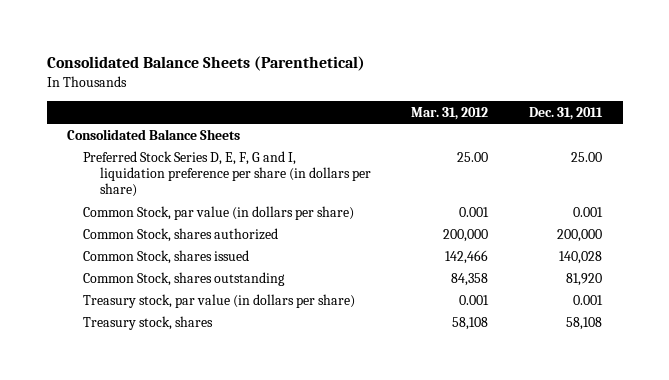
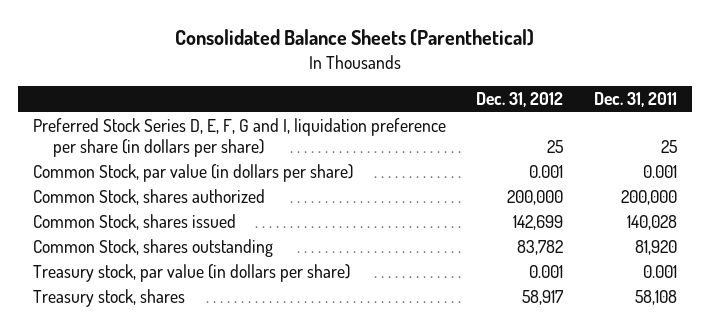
- | Mar. 31, 2012 | Dec. 31, 2011
+ | Dec. 31, 2012 | Dec. 31, 2011
- Consolidated Balance Sheets
- Preferred Stock Series D, E, F, G and I, liquidation preference per share (in dollars per share) | 25.00 | 25.00
+ Preferred Stock Series D, E, F, G and I, liquidation preference per share (in dollars per share) | 25 | 25

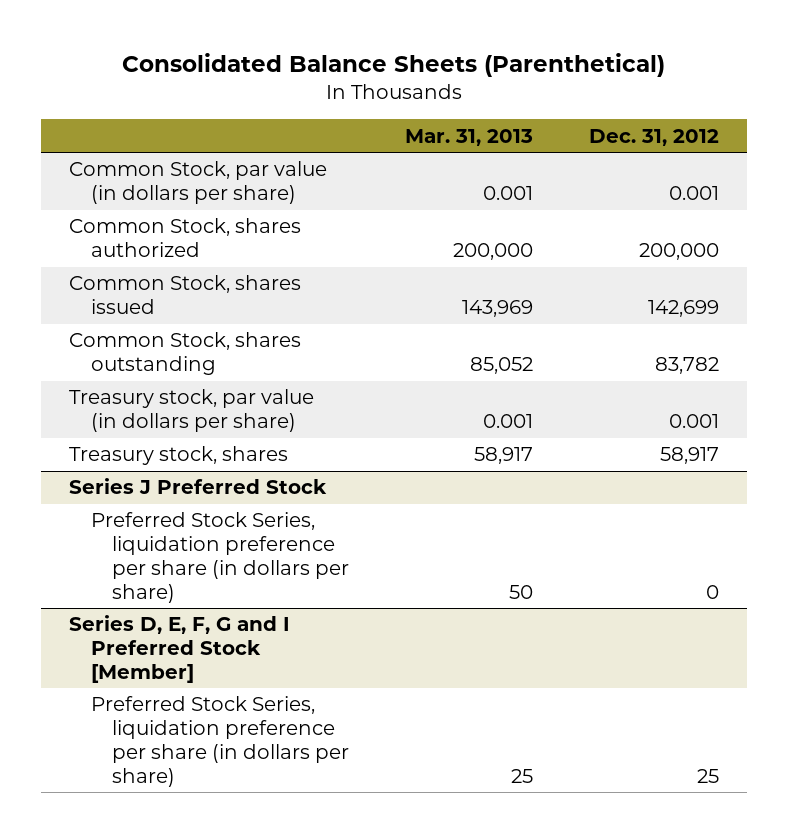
- | Dec. 31, 2012 | Dec. 31, 2011
+ | Mar. 31, 2013 | Dec. 31, 2012
- Preferred Stock Series D, E, F, G and I, liquidation preference per share (in dollars per share) | 25 | 25
+ Series J Preferred Stock
+ Preferred Stock Series, liquidation preference per share (in dollars per share) | 50 | 0
+ Series D, E, F, G and I Preferred Stock [Member]
+ Preferred Stock Series, liquidation preference per share (in dollars per share) | 25 | 25

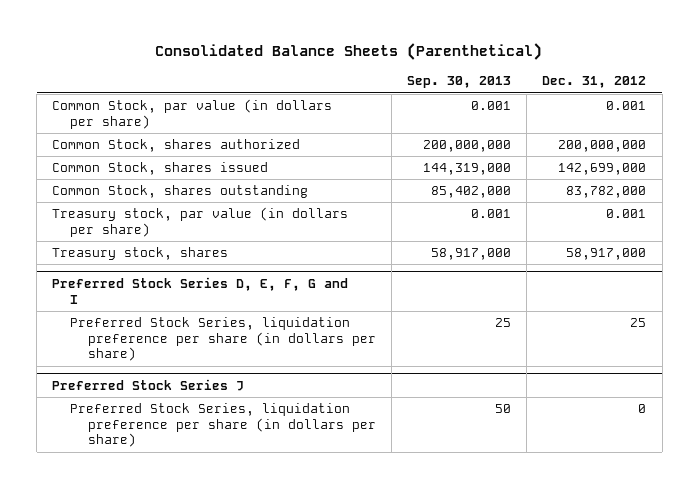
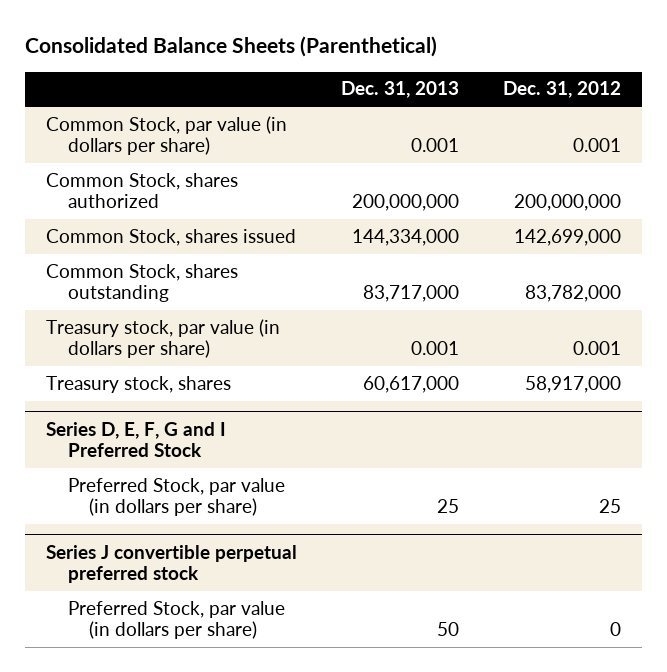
- | Sep. 30, 2013 | Dec. 31, 2012
+ | Dec. 31, 2013 | Dec. 31, 2012
- Preferred Stock Series D, E, F, G and I
- Preferred Stock Series, liquidation preference per share (in dollars per share) | 25 | 25
- Preferred Stock Series J
- Preferred Stock Series, liquidation preference per share (in dollars per share) | 50 | 0
+ Series D, E, F, G and I Preferred Stock
+ Preferred Stock, par value (in dollars per share) | 25 | 25
+ Series J convertible perpetual preferred stock
+ Preferred Stock, par value (in dollars per share) | 50 | 0

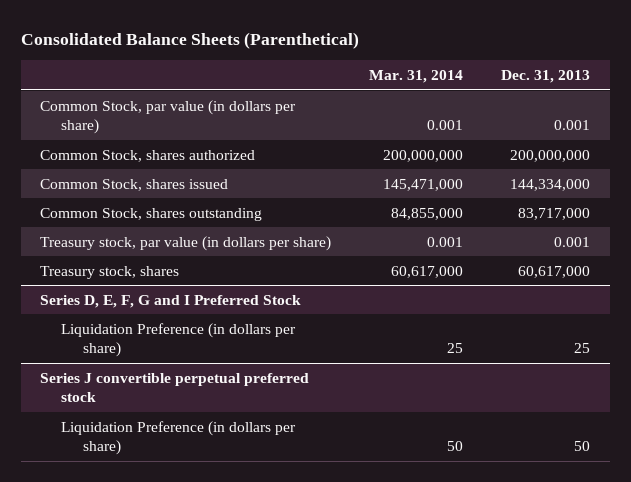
- | Dec. 31, 2013 | Dec. 31, 2012
+ | Mar. 31, 2014 | Dec. 31, 2013
@ Series D, E, F, G and I Preferred Stock
- Preferred Stock, par value (in dollars per share) | 25 | 25
+ Liquidation Preference (in dollars per share) | 25 | 25
@ Series J convertible perpetual preferred stock
- Preferred Stock, par value (in dollars per share) | 50 | 0
+ Liquidation Preference (in dollars per share) | 50 | 50

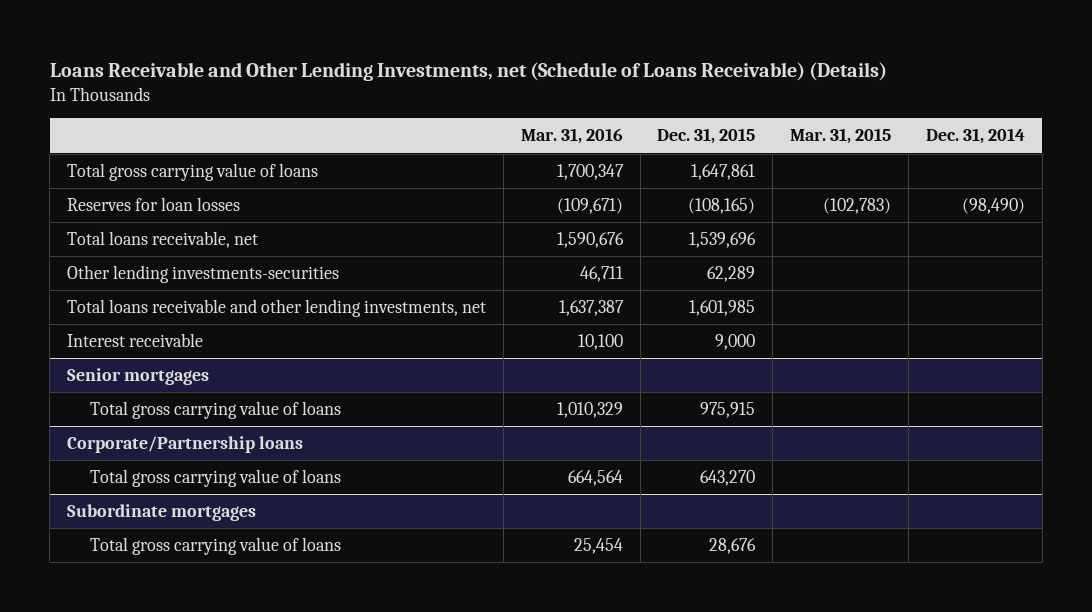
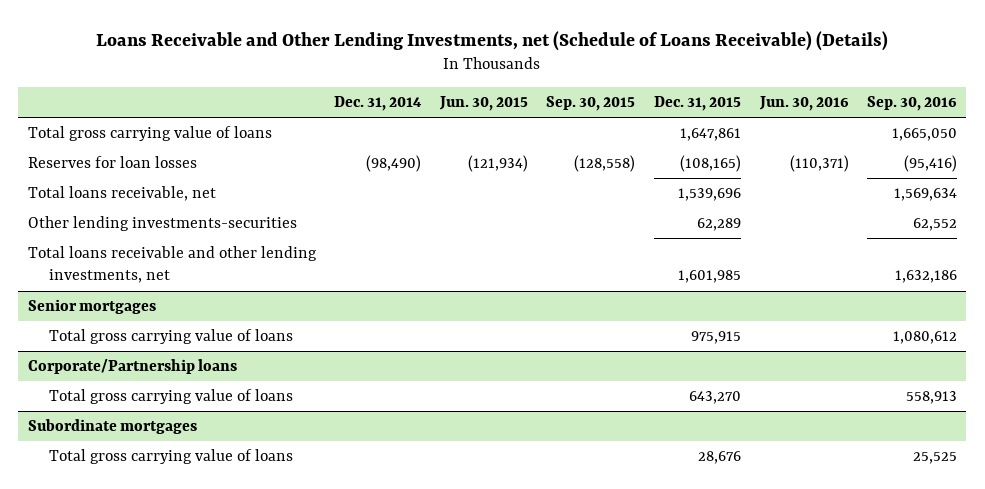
- | Mar. 31, 2016 | Dec. 31, 2015 | Mar. 31, 2015 | Dec. 31, 2014
+ | Dec. 31, 2014 | Jun. 30, 2015 | Sep. 30, 2015 | Dec. 31, 2015 | Jun. 30, 2016 | Sep. 30, 2016
- Interest receivable | 10,100 | 9,000 | |

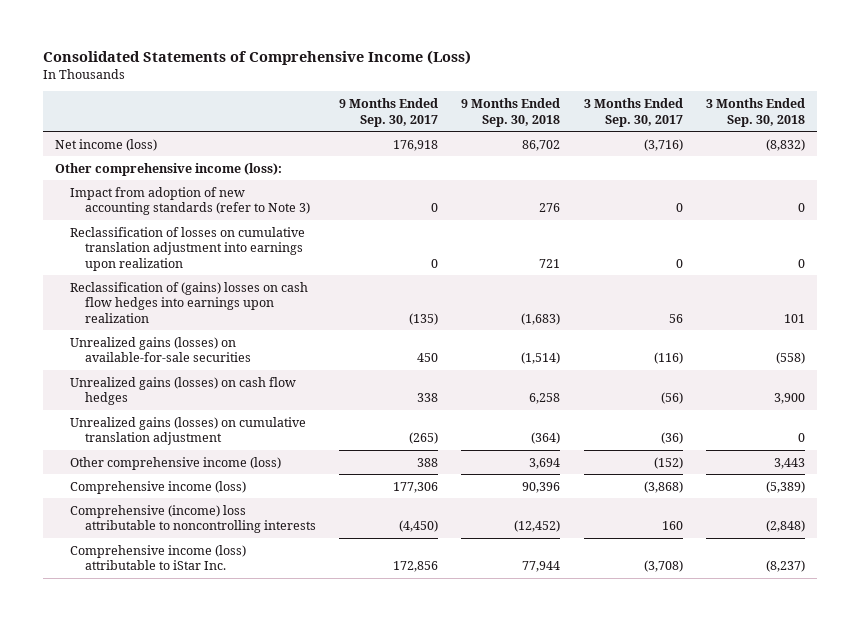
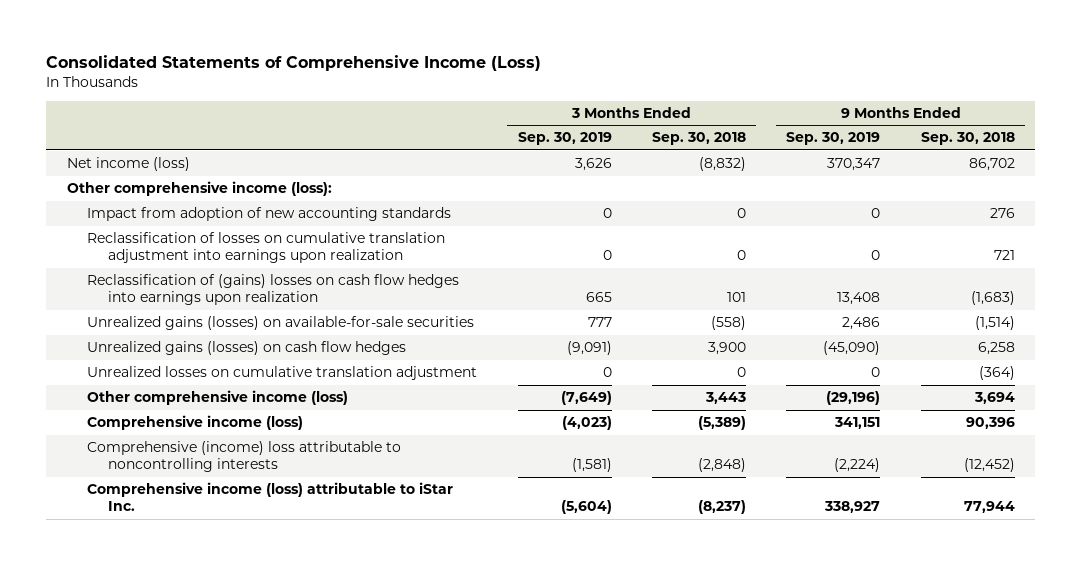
- | 9 Months Ended Sep. 30, 2017 | 9 Months Ended Sep. 30, 2018 | 3 Months Ended Sep. 30, 2017 | 3 Months Ended Sep. 30, 2018
+ | 3 Months Ended Sep. 30, 2019 | 3 Months Ended Sep. 30, 2018 | 9 Months Ended Sep. 30, 2019 | 9 Months Ended Sep. 30, 2018
- Impact from adoption of new accounting standards (refer to Note 3) | 0 | 276 | 0 | 0
+ Impact from adoption of new accounting standards | 0 | 0 | 0 | 276
- Unrealized gains (losses) on cumulative translation adjustment | (265) | (364) | (36) | 0
+ Unrealized losses on cumulative translation adjustment | 0 | 0 | 0 | (364)

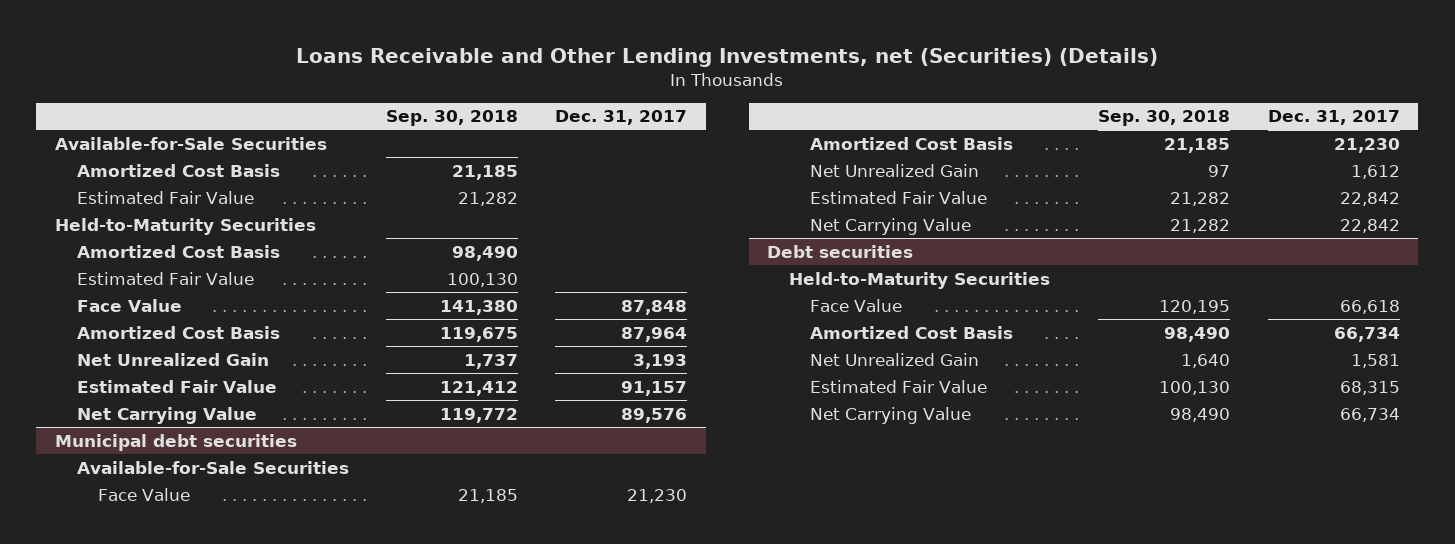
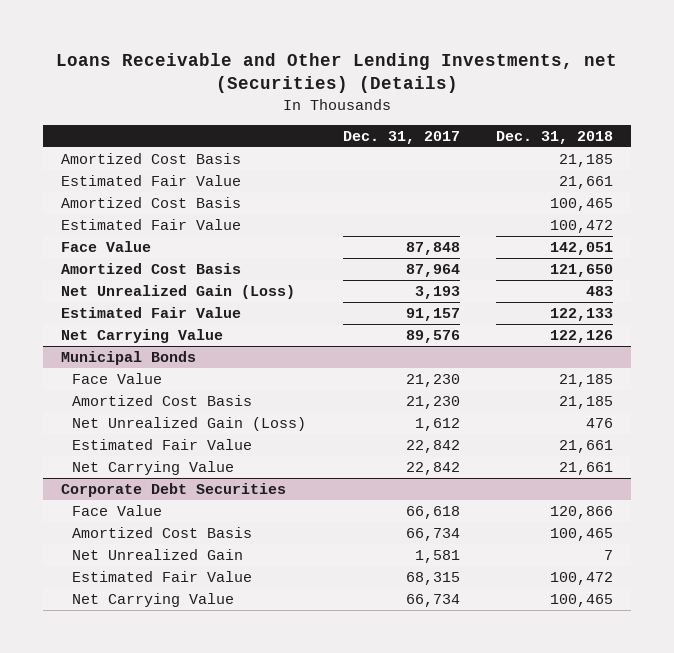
- | Sep. 30, 2018 | Dec. 31, 2017
+ | Dec. 31, 2017 | Dec. 31, 2018
- Available-for-Sale Securities
- Held-to-Maturity Securities
- Net Unrealized Gain | 1,737 | 3,193
+ Net Unrealized Gain (Loss) | 3,193 | 483
- Municipal debt securities
- Available-for-Sale Securities
+ Municipal Bonds
- Net Unrealized Gain | 97 | 1,612
+ Net Unrealized Gain (Loss) | 1,612 | 476
- Debt securities
- Held-to-Maturity Securities
+ Corporate Debt Securities

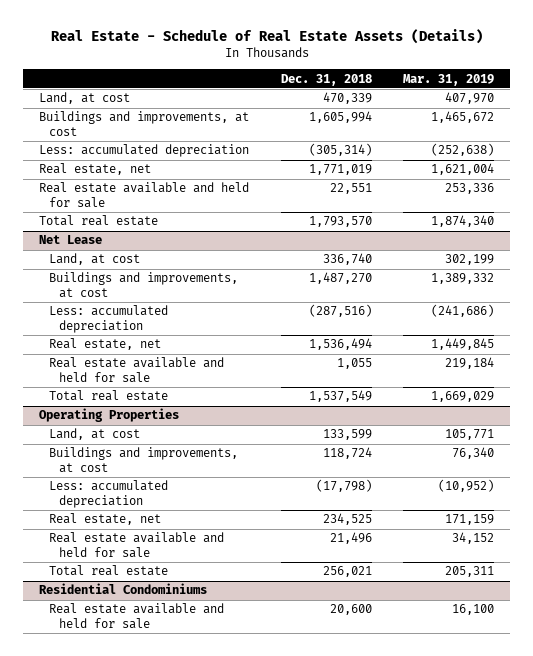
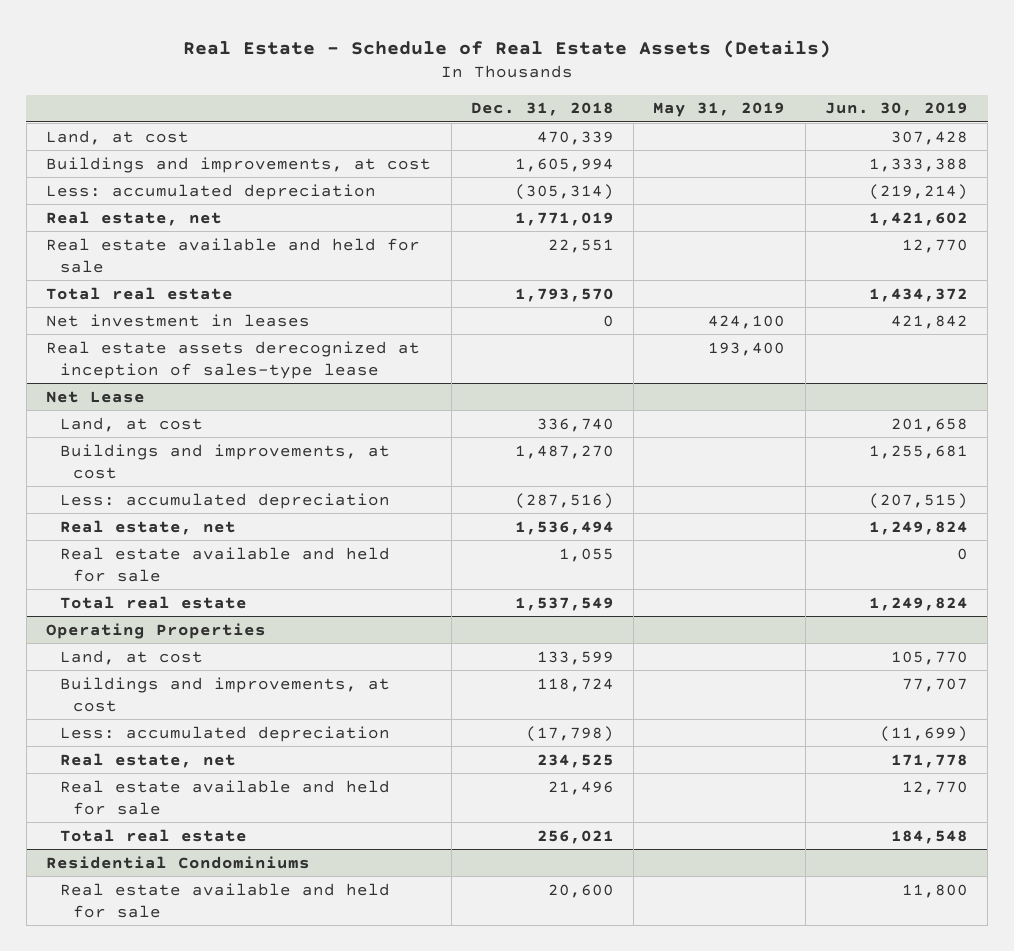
- | Dec. 31, 2018 | Mar. 31, 2019
+ | Dec. 31, 2018 | May 31, 2019 | Jun. 30, 2019
+ Net investment in leases | 0 | 424,100 | 421,842
+ Real estate assets derecognized at inception of sales-type lease | | 193,400 |

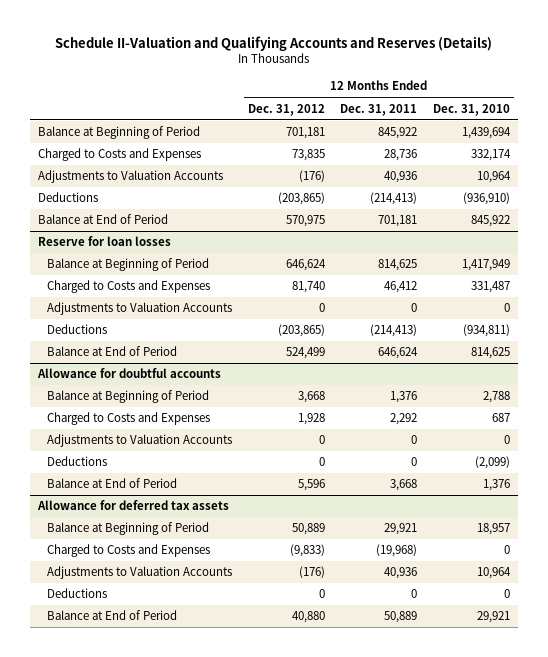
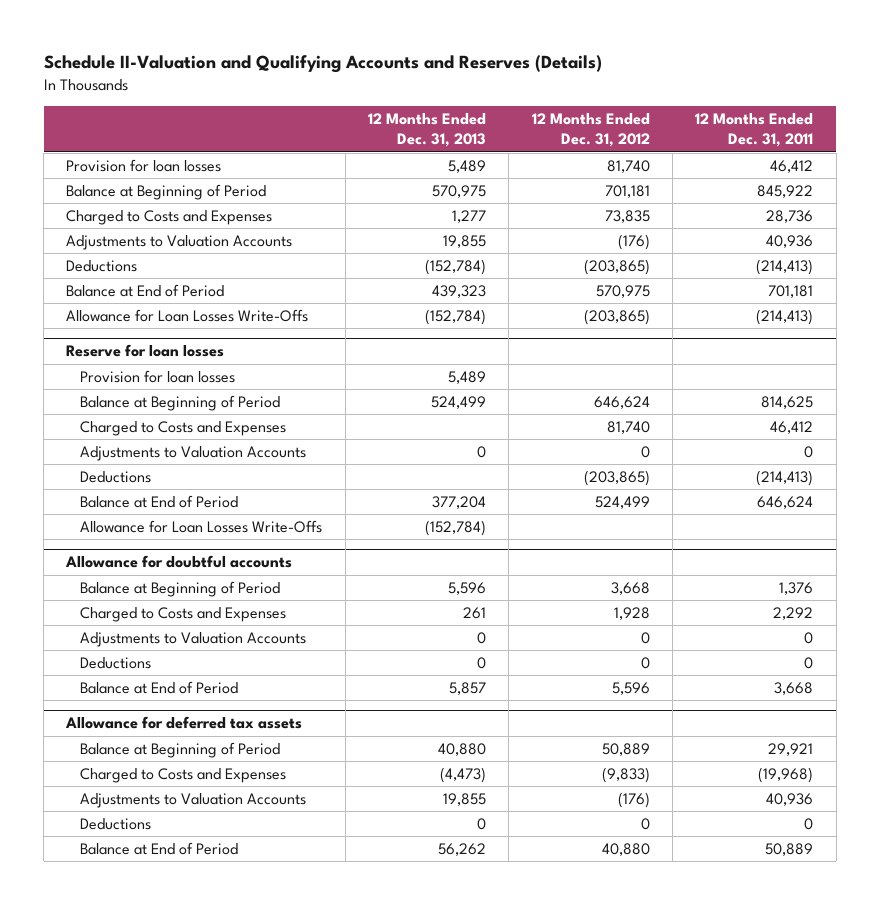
- | 12 Months Ended Dec. 31, 2012 | 12 Months Ended Dec. 31, 2011 | 12 Months Ended Dec. 31, 2010
+ | 12 Months Ended Dec. 31, 2013 | 12 Months Ended Dec. 31, 2012 | 12 Months Ended Dec. 31, 2011
+ Provision for loan losses | 5,489 | 81,740 | 46,412
+ Allowance for Loan Losses Write-Offs | (152,784) | (203,865) | (214,413)
@ Reserve for loan losses
+ Provision for loan losses | 5,489 | |
+ Allowance for Loan Losses Write-Offs | (152,784) | |

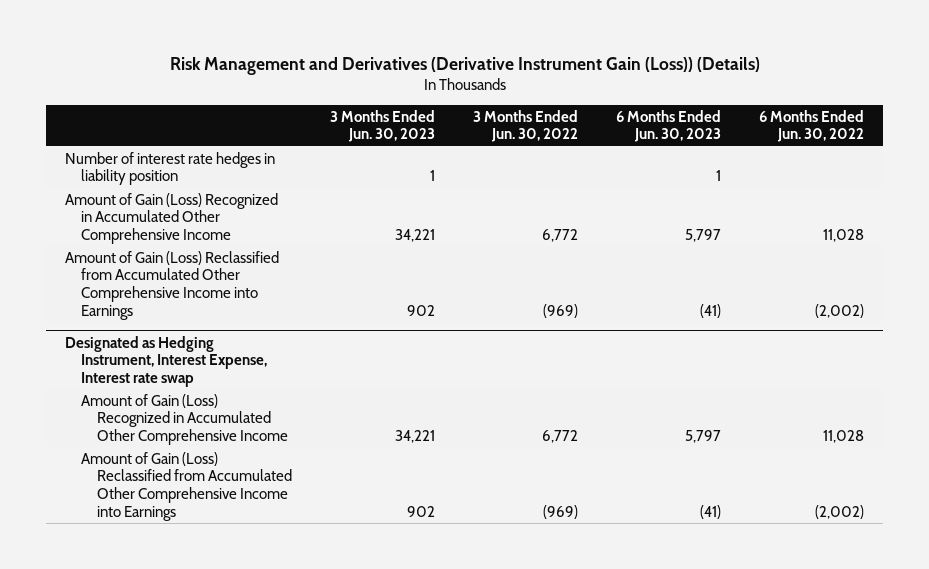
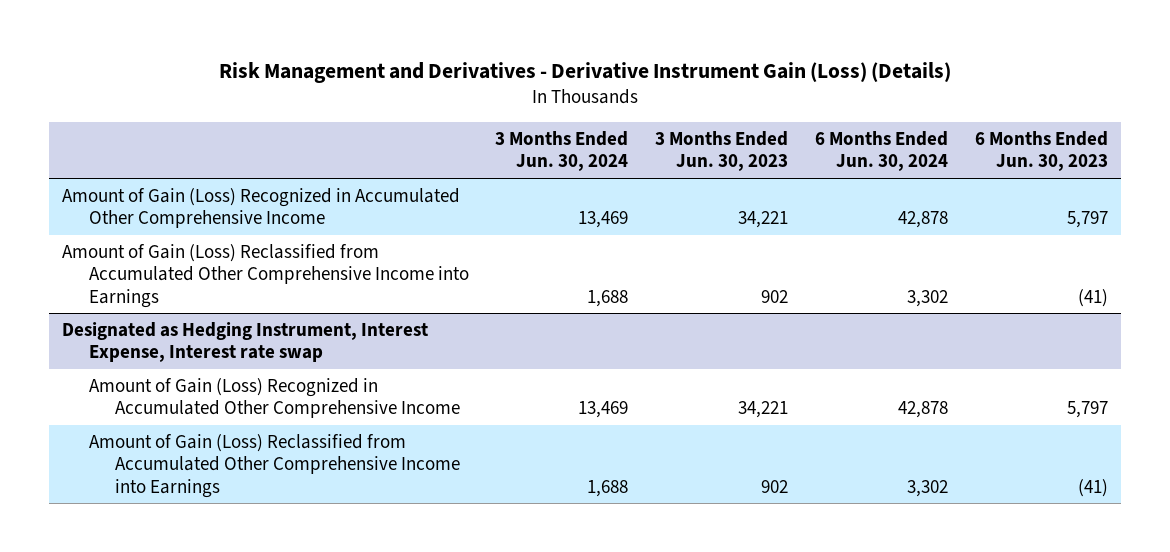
- Risk Management and Derivatives (Derivative Instrument Gain (Loss)) (Details)
+ Risk Management and Derivatives - Derivative Instrument Gain (Loss) (Details)
- | 3 Months Ended Jun. 30, 2023 | 3 Months Ended Jun. 30, 2022 | 6 Months Ended Jun. 30, 2023 | 6 Months Ended Jun. 30, 2022
+ | 3 Months Ended Jun. 30, 2024 | 3 Months Ended Jun. 30, 2023 | 6 Months Ended Jun. 30, 2024 | 6 Months Ended Jun. 30, 2023
- Number of interest rate hedges in liability position | 1 | | 1 |

